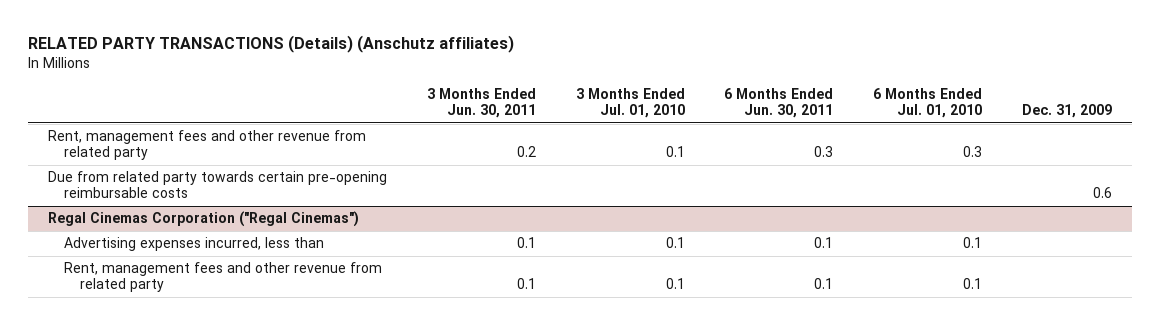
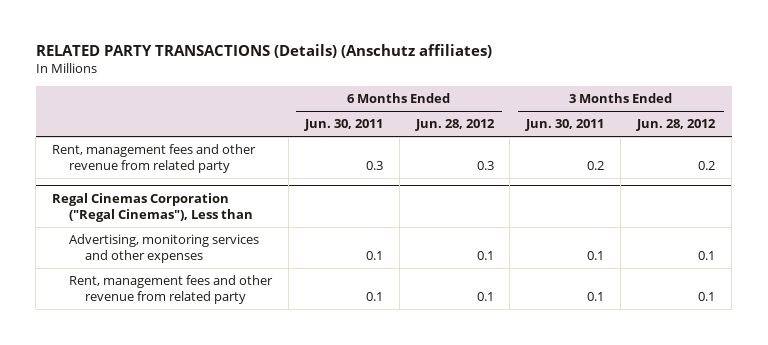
- | 3 Months Ended Jun. 30, 2011 | 3 Months Ended Jul. 01, 2010 | 6 Months Ended Jun. 30, 2011 | 6 Months Ended Jul. 01, 2010 | Dec. 31, 2009
+ | 6 Months Ended Jun. 30, 2011 | 6 Months Ended Jun. 28, 2012 | 3 Months Ended Jun. 30, 2011 | 3 Months Ended Jun. 28, 2012
- Due from related party towards certain pre-opening reimbursable costs | | | | | 0.6
- Regal Cinemas Corporation ("Regal Cinemas")
- Advertising expenses incurred, less than | 0.1 | 0.1 | 0.1 | 0.1 |
+ Regal Cinemas Corporation ("Regal Cinemas"), Less than
+ Advertising, monitoring services and other expenses | 0.1 | 0.1 | 0.1 | 0.1

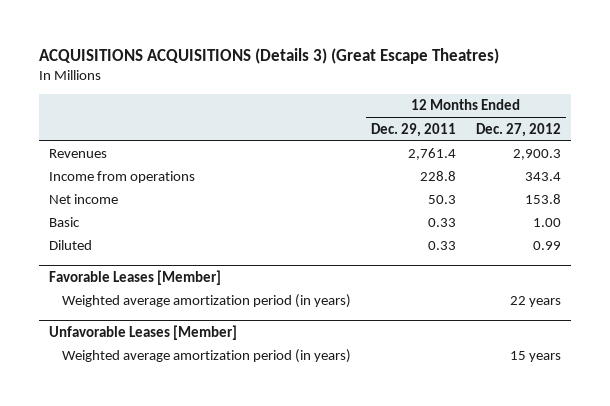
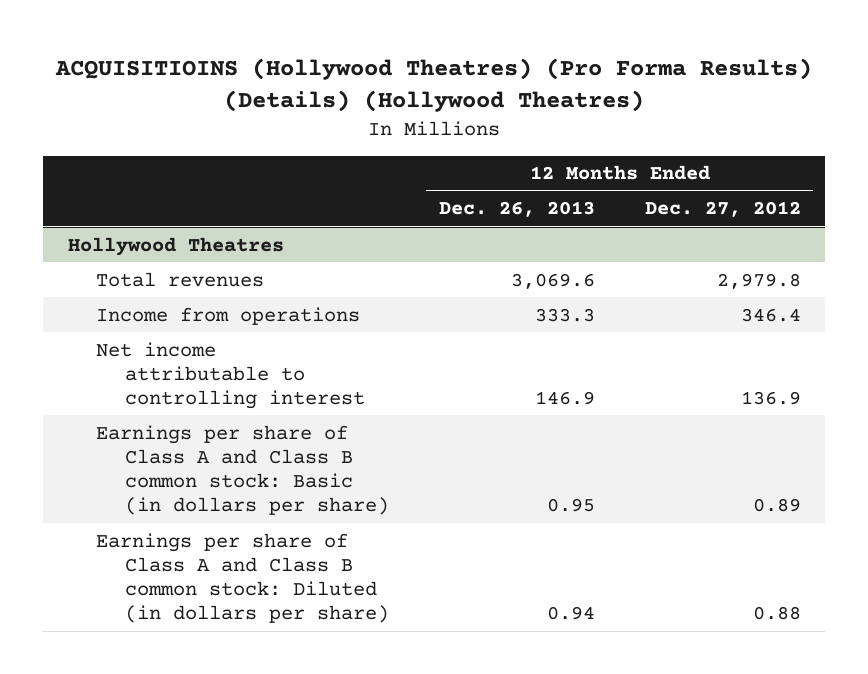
- ACQUISITIONS ACQUISITIONS (Details 3) (Great Escape Theatres)
+ ACQUISITIOINS (Hollywood Theatres) (Pro Forma Results) (Details) (Hollywood Theatres)
- | 12 Months Ended Dec. 29, 2011 | 12 Months Ended Dec. 27, 2012
+ | 12 Months Ended Dec. 26, 2013 | 12 Months Ended Dec. 27, 2012
- Revenues | 2,761.4 | 2,900.3
- Income from operations | 228.8 | 343.4
- Net income | 50.3 | 153.8
- Basic | 0.33 | 1.00
- Diluted | 0.33 | 0.99
- Favorable Leases [Member]
- Weighted average amortization period (in years) | | 22 years
- Unfavorable Leases [Member]
- Weighted average amortization period (in years) | | 15 years
+ Hollywood Theatres
+ Total revenues | 3,069.6 | 2,979.8
+ Income from operations | 333.3 | 346.4
+ Net income attributable to controlling interest | 146.9 | 136.9
+ Earnings per share of Class A and Class B common stock: Basic (in dollars per share) | 0.95 | 0.89
+ Earnings per share of Class A and Class B common stock: Diluted (in dollars per share) | 0.94 | 0.88

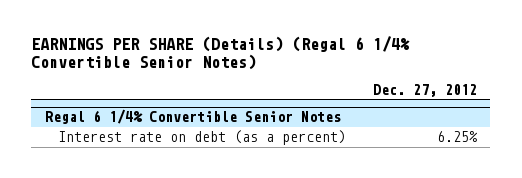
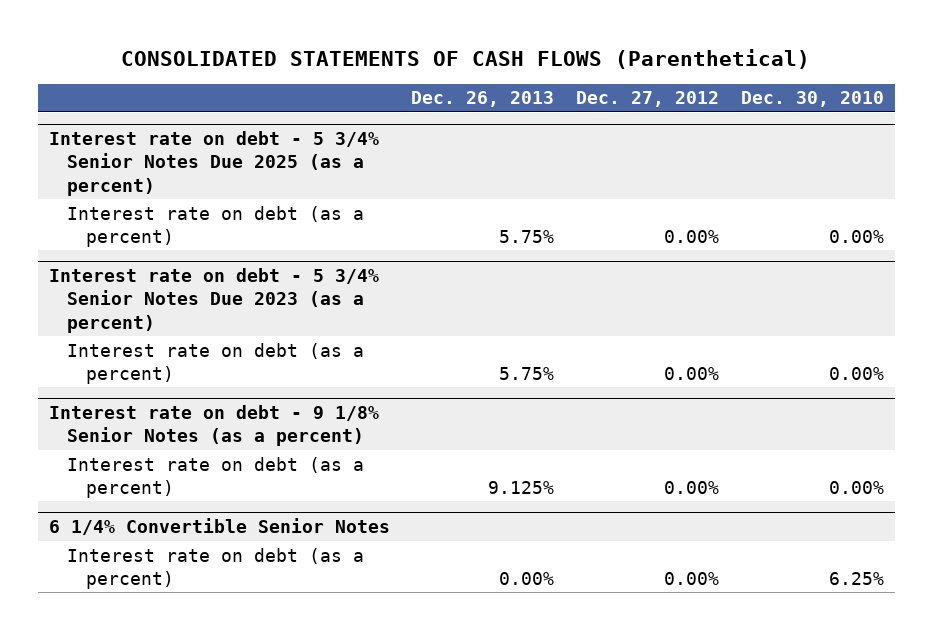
- EARNINGS PER SHARE (Details) (Regal 6 1/4% Convertible Senior Notes)
+ CONSOLIDATED STATEMENTS OF CASH FLOWS (Parenthetical)
- | Dec. 27, 2012
+ | Dec. 26, 2013 | Dec. 27, 2012 | Dec. 30, 2010
- Regal 6 1/4% Convertible Senior Notes
- Interest rate on debt (as a percent) | 6.25%
+ Interest rate on debt - 5 3/4% Senior Notes Due 2025 (as a percent)
+ Interest rate on debt (as a percent) | 5.75% | 0.00% | 0.00%
+ Interest rate on debt - 5 3/4% Senior Notes Due 2023 (as a percent)
+ Interest rate on debt (as a percent) | 5.75% | 0.00% | 0.00%
+ Interest rate on debt - 9 1/8% Senior Notes (as a percent)
+ Interest rate on debt (as a percent) | 9.125% | 0.00% | 0.00%
+ 6 1/4% Convertible Senior Notes
+ Interest rate on debt (as a percent) | 0.00% | 0.00% | 6.25%

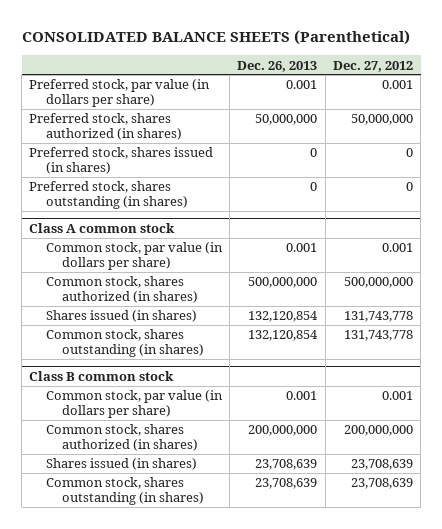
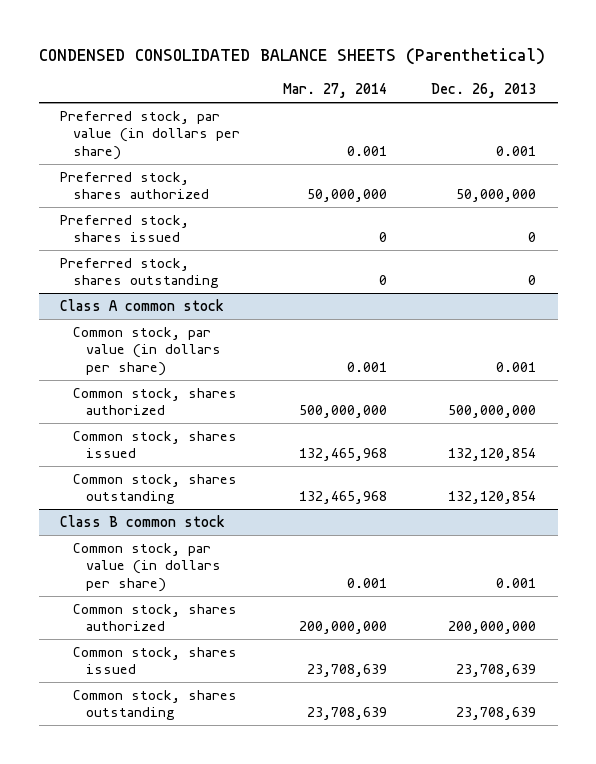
- CONSOLIDATED BALANCE SHEETS (Parenthetical)
+ CONDENSED CONSOLIDATED BALANCE SHEETS (Parenthetical)
- | Dec. 26, 2013 | Dec. 27, 2012
+ | Mar. 27, 2014 | Dec. 26, 2013
- Preferred stock, shares authorized (in shares) | 50,000,000 | 50,000,000
- Preferred stock, shares issued (in shares) | 0 | 0
- Preferred stock, shares outstanding (in shares) | 0 | 0
+ Preferred stock, shares authorized | 50,000,000 | 50,000,000
+ Preferred stock, shares issued | 0 | 0
+ Preferred stock, shares outstanding | 0 | 0
@ Class A common stock
- Common stock, shares authorized (in shares) | 500,000,000 | 500,000,000
- Shares issued (in shares) | 132,120,854 | 131,743,778
- Common stock, shares outstanding (in shares) | 132,120,854 | 131,743,778
+ Common stock, shares authorized | 500,000,000 | 500,000,000
+ Common stock, shares issued | 132,465,968 | 132,120,854
+ Common stock, shares outstanding | 132,465,968 | 132,120,854
@ Class B common stock
- Common stock, shares authorized (in shares) | 200,000,000 | 200,000,000
- Shares issued (in shares) | 23,708,639 | 23,708,639
- Common stock, shares outstanding (in shares) | 23,708,639 | 23,708,639
+ Common stock, shares authorized | 200,000,000 | 200,000,000
+ Common stock, shares issued | 23,708,639 | 23,708,639
+ Common stock, shares outstanding | 23,708,639 | 23,708,639

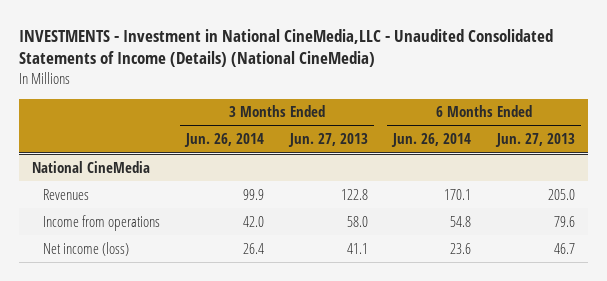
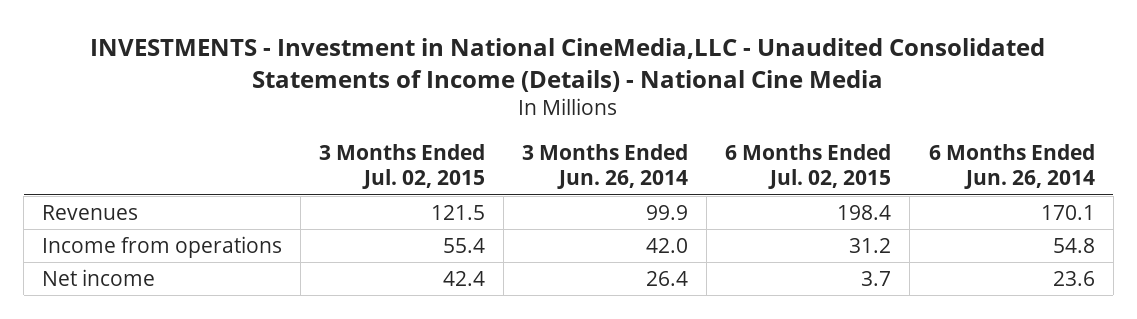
- INVESTMENTS - Investment in National CineMedia,LLC - Unaudited Consolidated Statements of Income (Details) (National CineMedia)
+ INVESTMENTS - Investment in National CineMedia,LLC - Unaudited Consolidated Statements of Income (Details) - National Cine Media
- | 3 Months Ended Jun. 26, 2014 | 3 Months Ended Jun. 27, 2013 | 6 Months Ended Jun. 26, 2014 | 6 Months Ended Jun. 27, 2013
+ | 3 Months Ended Jul. 02, 2015 | 3 Months Ended Jun. 26, 2014 | 6 Months Ended Jul. 02, 2015 | 6 Months Ended Jun. 26, 2014
- National CineMedia
- Net income (loss) | 26.4 | 41.1 | 23.6 | 46.7
+ Net income | 42.4 | 26.4 | 3.7 | 23.6

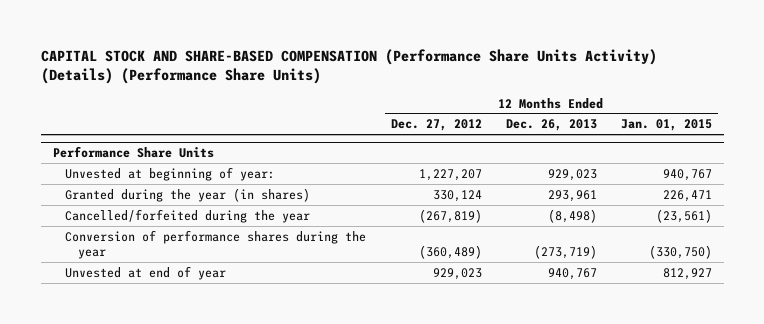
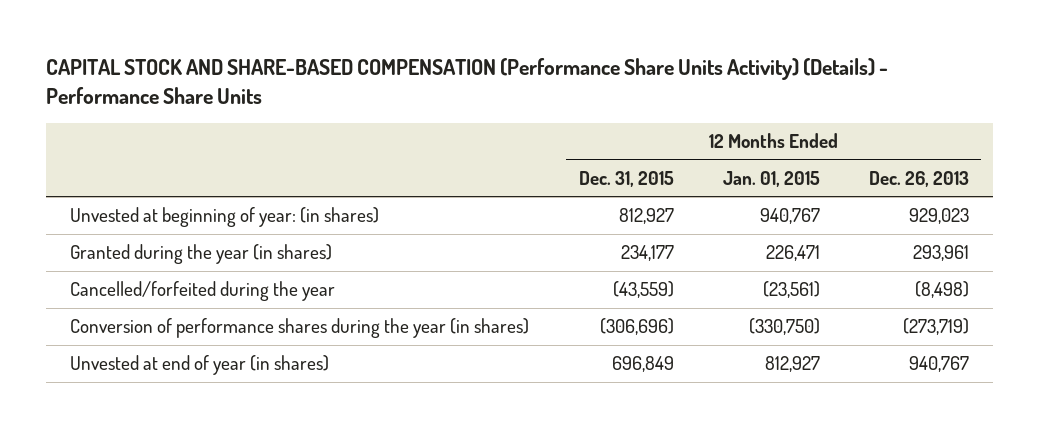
- CAPITAL STOCK AND SHARE-BASED COMPENSATION (Performance Share Units Activity) (Details) (Performance Share Units)
+ CAPITAL STOCK AND SHARE-BASED COMPENSATION (Performance Share Units Activity) (Details) - Performance Share Units
- | 12 Months Ended Dec. 27, 2012 | 12 Months Ended Dec. 26, 2013 | 12 Months Ended Jan. 01, 2015
+ | 12 Months Ended Dec. 31, 2015 | 12 Months Ended Jan. 01, 2015 | 12 Months Ended Dec. 26, 2013
- Performance Share Units
- Unvested at beginning of year: | 1,227,207 | 929,023 | 940,767
+ Unvested at beginning of year: (in shares) | 812,927 | 940,767 | 929,023
- Conversion of performance shares during the year | (360,489) | (273,719) | (330,750)
- Unvested at end of year | 929,023 | 940,767 | 812,927
+ Conversion of performance shares during the year (in shares) | (306,696) | (330,750) | (273,719)
+ Unvested at end of year (in shares) | 696,849 | 812,927 | 940,767

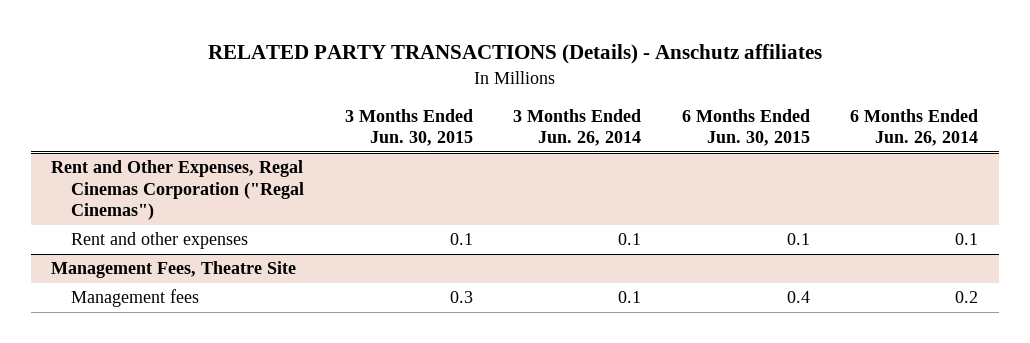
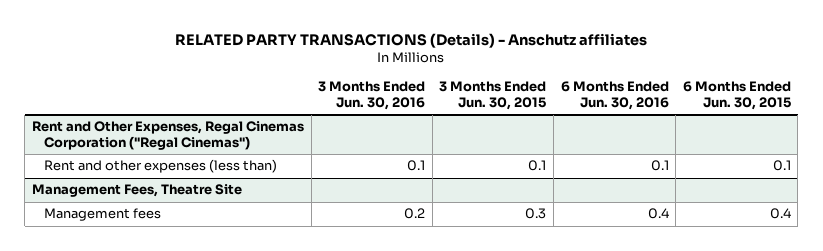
- | 3 Months Ended Jun. 30, 2015 | 3 Months Ended Jun. 26, 2014 | 6 Months Ended Jun. 30, 2015 | 6 Months Ended Jun. 26, 2014
+ | 3 Months Ended Jun. 30, 2016 | 3 Months Ended Jun. 30, 2015 | 6 Months Ended Jun. 30, 2016 | 6 Months Ended Jun. 30, 2015
@ Rent and Other Expenses, Regal Cinemas Corporation ("Regal Cinemas")
- Rent and other expenses | 0.1 | 0.1 | 0.1 | 0.1
+ Rent and other expenses (less than) | 0.1 | 0.1 | 0.1 | 0.1

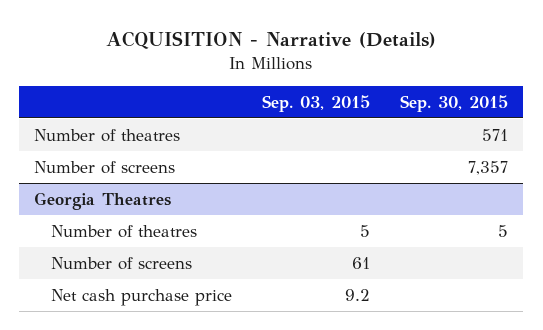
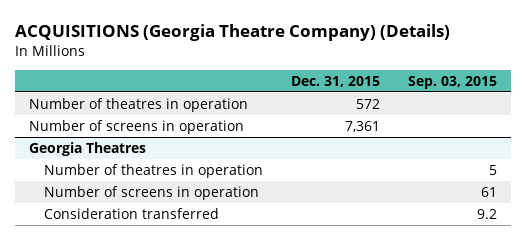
- ACQUISITION - Narrative (Details)
+ ACQUISITIONS (Georgia Theatre Company) (Details)
- | Sep. 03, 2015 | Sep. 30, 2015
+ | Dec. 31, 2015 | Sep. 03, 2015
- Number of theatres | | 571
- Number of screens | | 7,357
+ Number of theatres in operation | 572 |
+ Number of screens in operation | 7,361 |
@ Georgia Theatres
- Number of theatres | 5 | 5
- Number of screens | 61 |
- Net cash purchase price | 9.2 |
+ Number of theatres in operation | | 5
+ Number of screens in operation | | 61
+ Consideration transferred | | 9.2

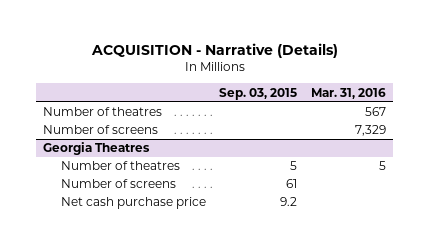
- ACQUISITIONS (Georgia Theatre Company) (Details)
+ ACQUISITION - Narrative (Details)
- | Dec. 31, 2015 | Sep. 03, 2015
+ | Sep. 03, 2015 | Mar. 31, 2016
- Number of theatres in operation | 572 |
- Number of screens in operation | 7,361 |
+ Number of theatres | | 567
+ Number of screens | | 7,329
@ Georgia Theatres
- Number of theatres in operation | | 5
- Number of screens in operation | | 61
- Consideration transferred | | 9.2
+ Number of theatres | 5 | 5
+ Number of screens | 61 |
+ Net cash purchase price | 9.2 |

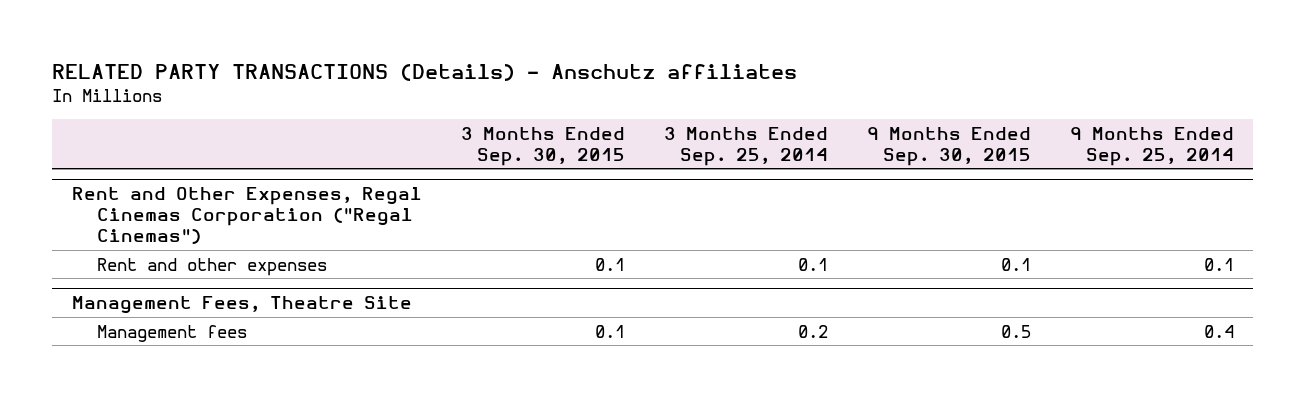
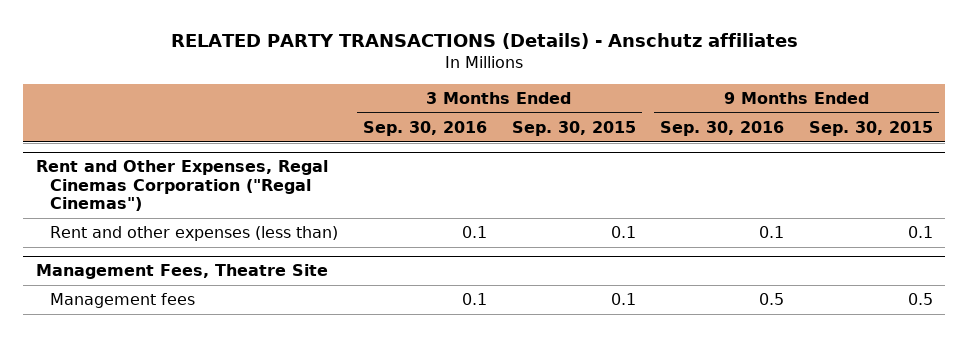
- | 3 Months Ended Sep. 30, 2015 | 3 Months Ended Sep. 25, 2014 | 9 Months Ended Sep. 30, 2015 | 9 Months Ended Sep. 25, 2014
+ | 3 Months Ended Sep. 30, 2016 | 3 Months Ended Sep. 30, 2015 | 9 Months Ended Sep. 30, 2016 | 9 Months Ended Sep. 30, 2015
@ Rent and Other Expenses, Regal Cinemas Corporation ("Regal Cinemas")
- Rent and other expenses | 0.1 | 0.1 | 0.1 | 0.1
+ Rent and other expenses (less than) | 0.1 | 0.1 | 0.1 | 0.1

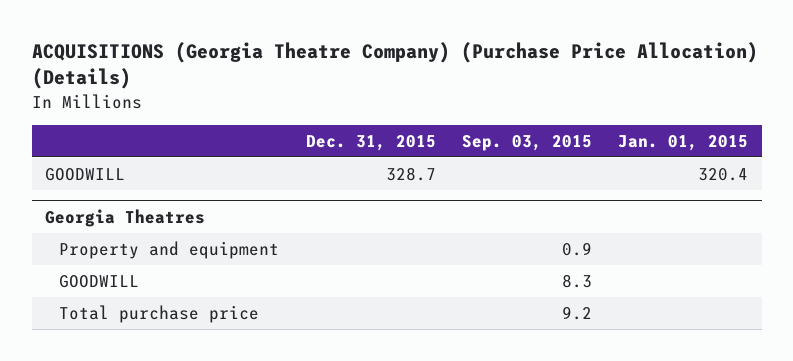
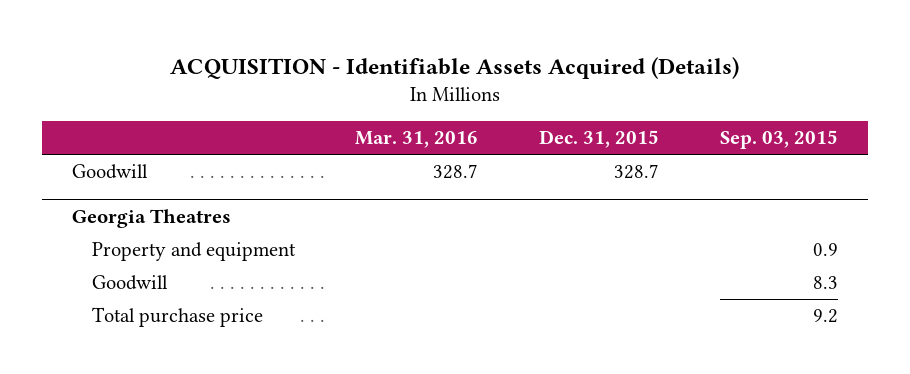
- ACQUISITIONS (Georgia Theatre Company) (Purchase Price Allocation) (Details)
+ ACQUISITION - Identifiable Assets Acquired (Details)
- | Dec. 31, 2015 | Sep. 03, 2015 | Jan. 01, 2015
+ | Mar. 31, 2016 | Dec. 31, 2015 | Sep. 03, 2015
- GOODWILL | 328.7 | | 320.4
+ Goodwill | 328.7 | 328.7 |
@ Georgia Theatres
- GOODWILL | | 8.3 |
+ Goodwill | | | 8.3

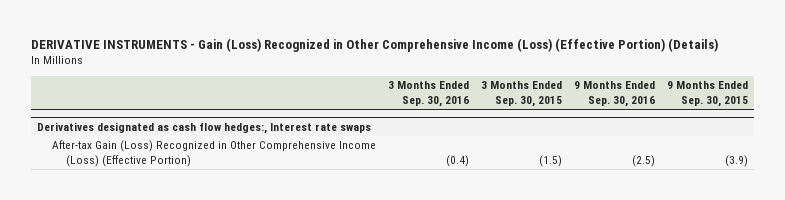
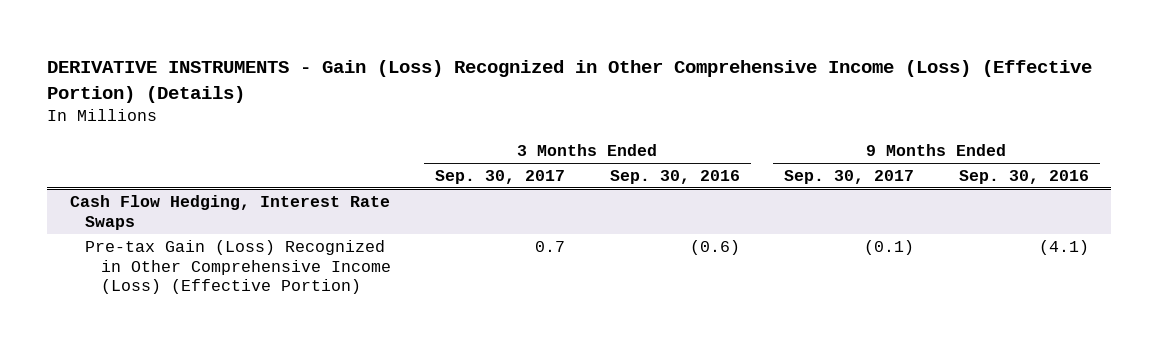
- | 3 Months Ended Sep. 30, 2016 | 3 Months Ended Sep. 30, 2015 | 9 Months Ended Sep. 30, 2016 | 9 Months Ended Sep. 30, 2015
+ | 3 Months Ended Sep. 30, 2017 | 3 Months Ended Sep. 30, 2016 | 9 Months Ended Sep. 30, 2017 | 9 Months Ended Sep. 30, 2016
- Derivatives designated as cash flow hedges:, Interest rate swaps
- After-tax Gain (Loss) Recognized in Other Comprehensive Income (Loss) (Effective Portion) | (0.4) | (1.5) | (2.5) | (3.9)
+ Cash Flow Hedging, Interest Rate Swaps
+ Pre-tax Gain (Loss) Recognized in Other Comprehensive Income (Loss) (Effective Portion) | 0.7 | (0.6) | (0.1) | (4.1)

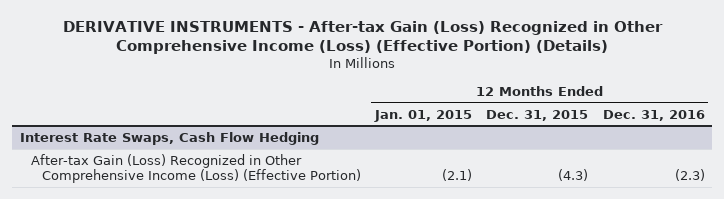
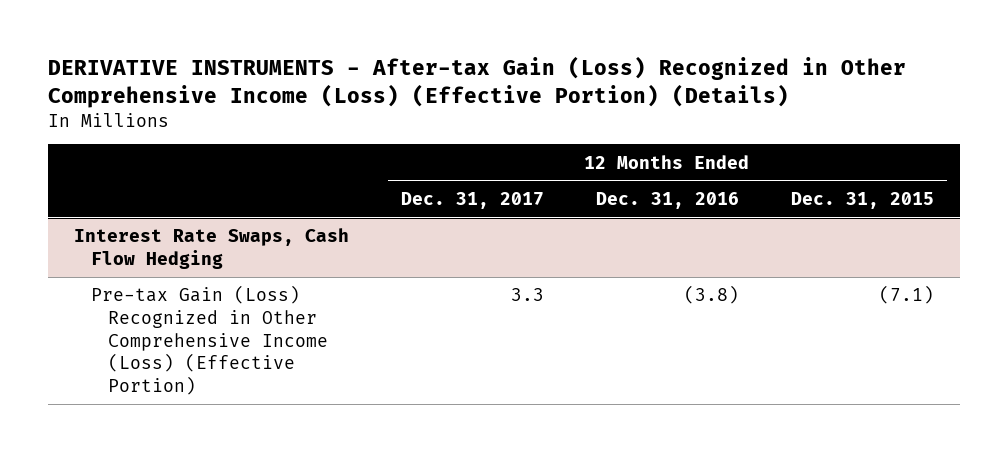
- | 12 Months Ended Jan. 01, 2015 | 12 Months Ended Dec. 31, 2015 | 12 Months Ended Dec. 31, 2016
+ | 12 Months Ended Dec. 31, 2017 | 12 Months Ended Dec. 31, 2016 | 12 Months Ended Dec. 31, 2015
@ Interest Rate Swaps, Cash Flow Hedging
- After-tax Gain (Loss) Recognized in Other Comprehensive Income (Loss) (Effective Portion) | (2.1) | (4.3) | (2.3)
+ Pre-tax Gain (Loss) Recognized in Other Comprehensive Income (Loss) (Effective Portion) | 3.3 | (3.8) | (7.1)

